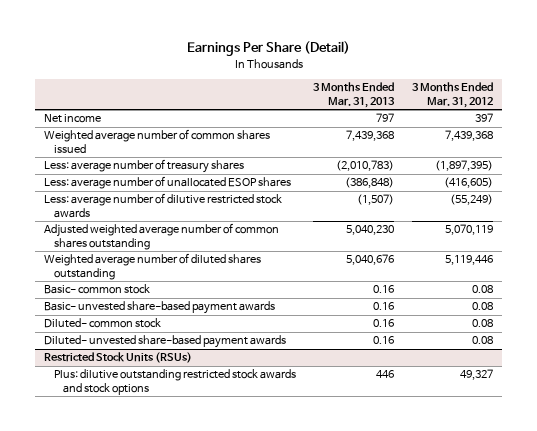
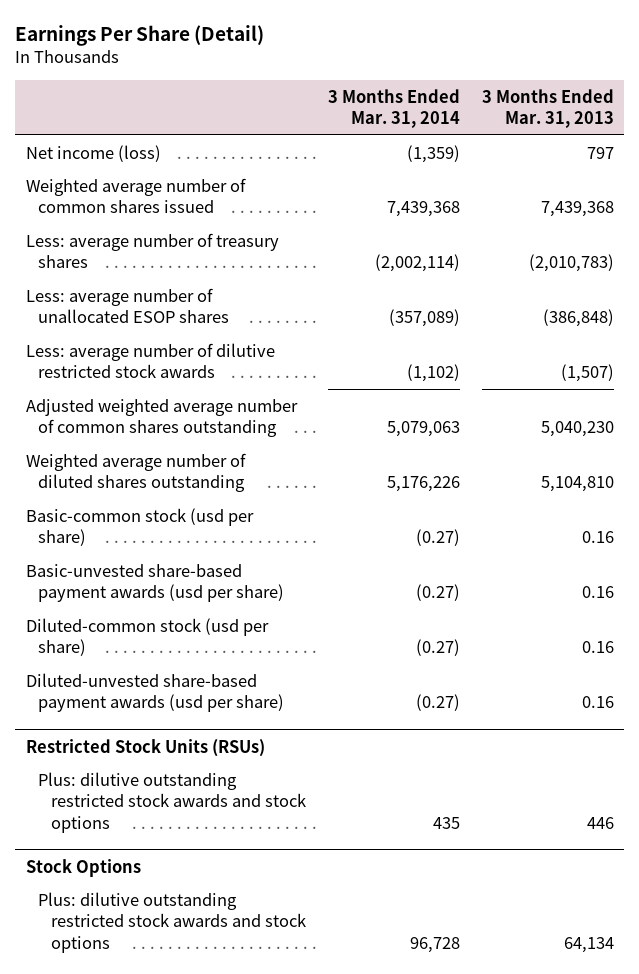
- | 3 Months Ended Mar. 31, 2013 | 3 Months Ended Mar. 31, 2012
+ | 3 Months Ended Mar. 31, 2014 | 3 Months Ended Mar. 31, 2013
- Net income | 797 | 397
+ Net income (loss) | (1,359) | 797
- Weighted average number of diluted shares outstanding | 5,040,676 | 5,119,446
- Basic- common stock | 0.16 | 0.08
- Basic- unvested share-based payment awards | 0.16 | 0.08
- Diluted- common stock | 0.16 | 0.08
- Diluted- unvested share-based payment awards | 0.16 | 0.08
+ Weighted average number of diluted shares outstanding | 5,176,226 | 5,104,810
+ Basic-common stock (usd per share) | (0.27) | 0.16
+ Basic-unvested share-based payment awards (usd per share) | (0.27) | 0.16
+ Diluted-common stock (usd per share) | (0.27) | 0.16
+ Diluted-unvested share-based payment awards (usd per share) | (0.27) | 0.16
+ Stock Options
+ Plus: dilutive outstanding restricted stock awards and stock options | 96,728 | 64,134

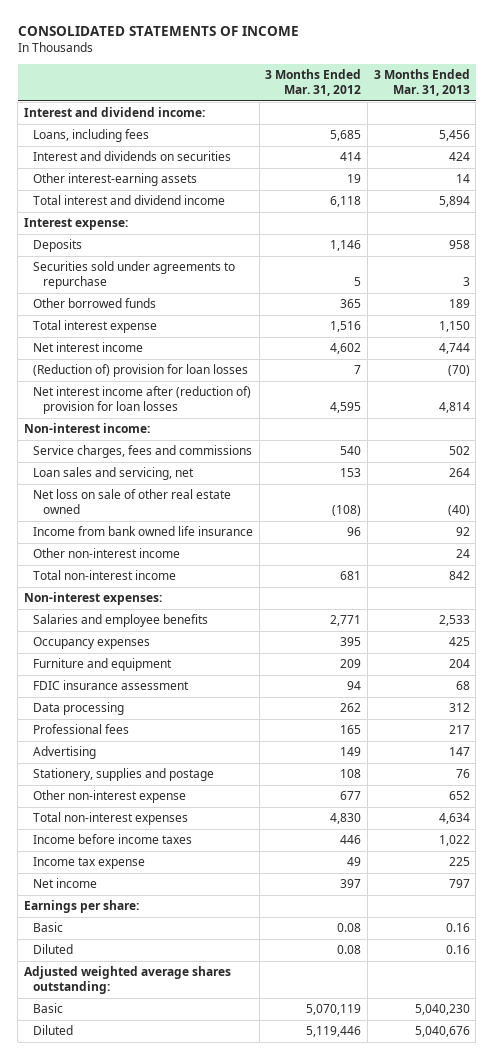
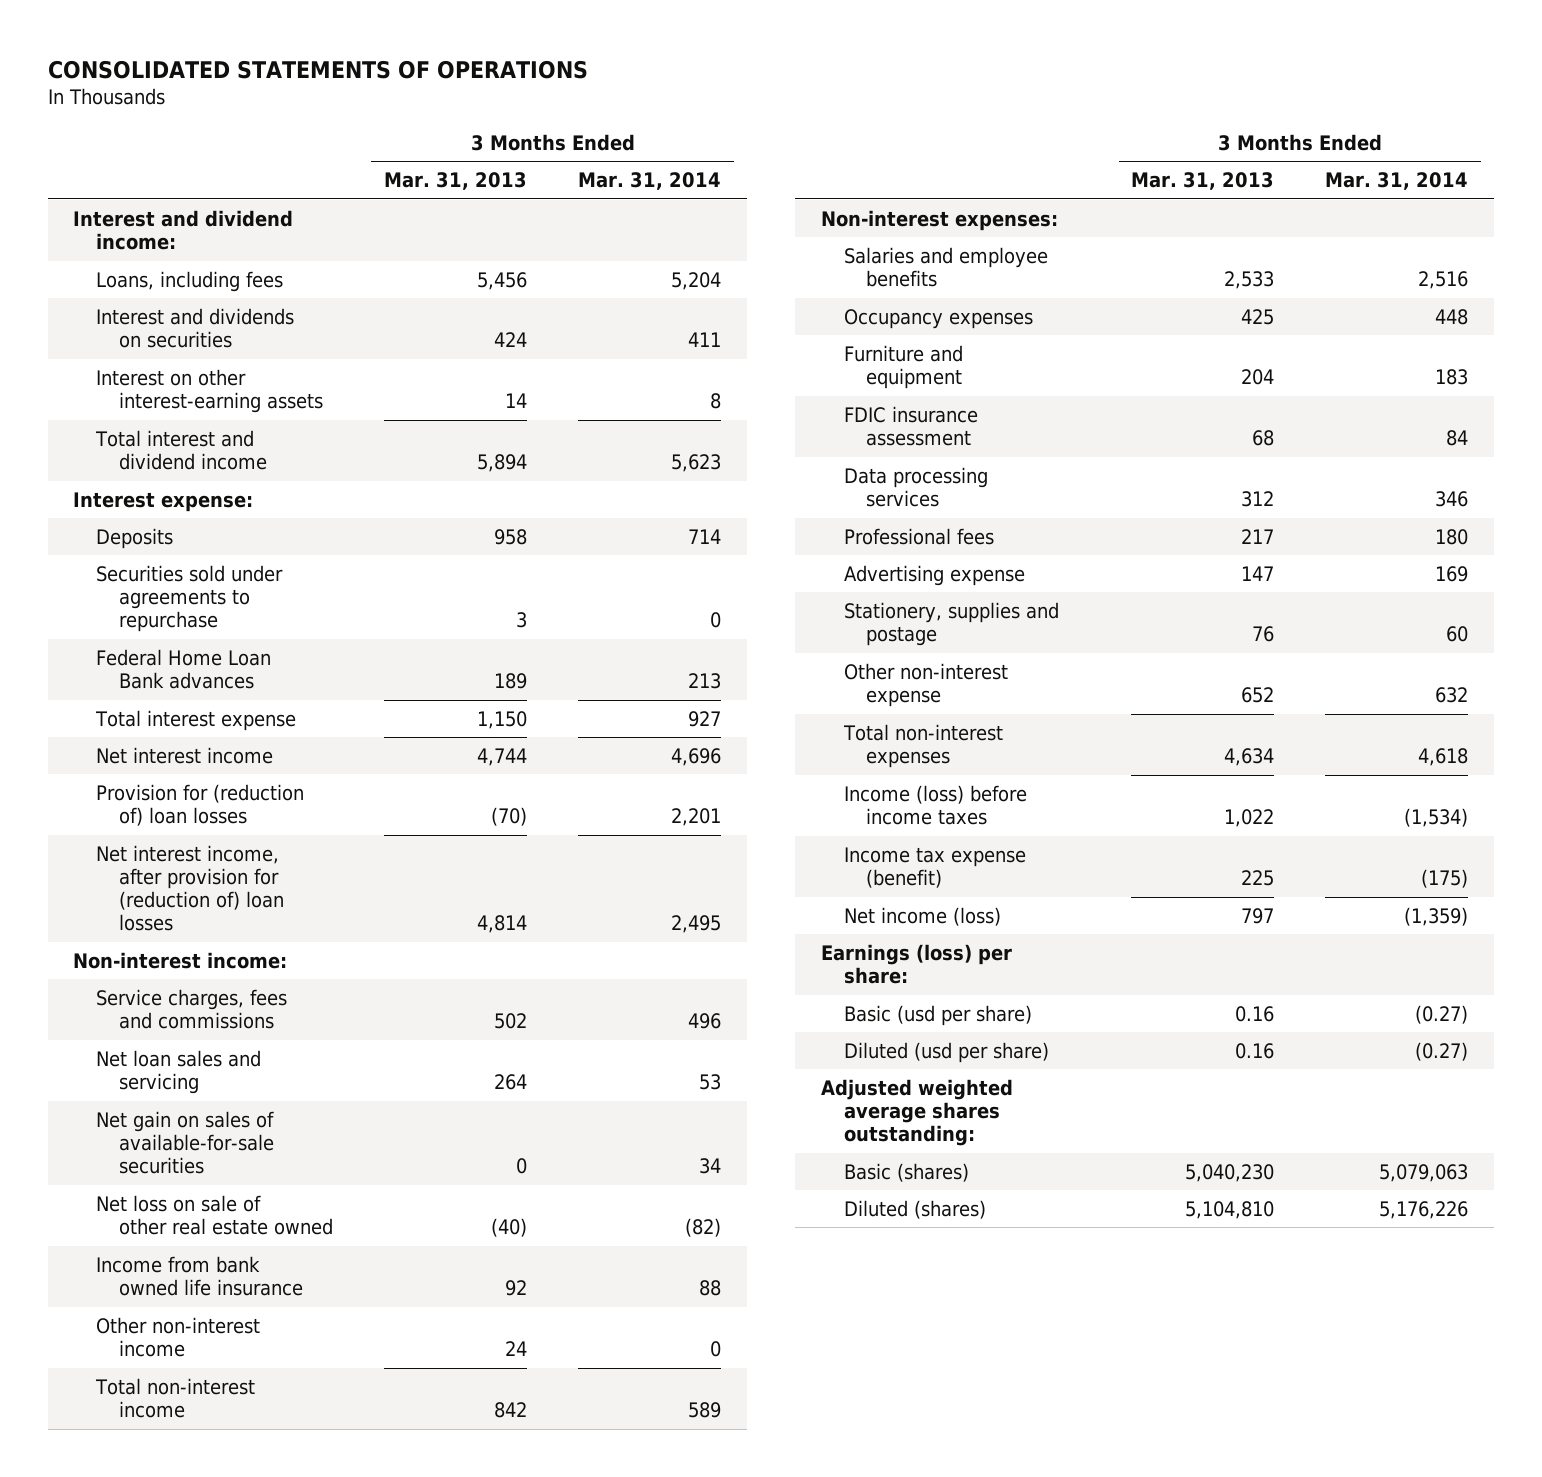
- CONSOLIDATED STATEMENTS OF INCOME
+ CONSOLIDATED STATEMENTS OF OPERATIONS
- | 3 Months Ended Mar. 31, 2012 | 3 Months Ended Mar. 31, 2013
+ | 3 Months Ended Mar. 31, 2013 | 3 Months Ended Mar. 31, 2014
- Other interest-earning assets | 19 | 14
+ Interest on other interest-earning assets | 14 | 8
- Other borrowed funds | 365 | 189
+ Federal Home Loan Bank advances | 189 | 213
- (Reduction of) provision for loan losses | 7 | (70)
- Net interest income after (reduction of) provision for loan losses | 4,595 | 4,814
+ Provision for (reduction of) loan losses | (70) | 2,201
+ Net interest income, after provision for (reduction of) loan losses | 4,814 | 2,495
- Loan sales and servicing, net | 153 | 264
+ Net loan sales and servicing | 264 | 53
+ Net gain on sales of available-for-sale securities | 0 | 34
- Data processing | 262 | 312
+ Data processing services | 312 | 346
- Advertising | 149 | 147
+ Advertising expense | 147 | 169
- Income before income taxes | 446 | 1,022
- Income tax expense | 49 | 225
- Net income | 397 | 797
- Earnings per share:
- Basic | 0.08 | 0.16
- Diluted | 0.08 | 0.16
+ Income (loss) before income taxes | 1,022 | (1,534)
+ Income tax expense (benefit) | 225 | (175)
+ Net income (loss) | 797 | (1,359)
+ Earnings (loss) per share:
+ Basic (usd per share) | 0.16 | (0.27)
+ Diluted (usd per share) | 0.16 | (0.27)
- Basic | 5,070,119 | 5,040,230
- Diluted | 5,119,446 | 5,040,676
+ Basic (shares) | 5,040,230 | 5,079,063
+ Diluted (shares) | 5,104,810 | 5,176,226

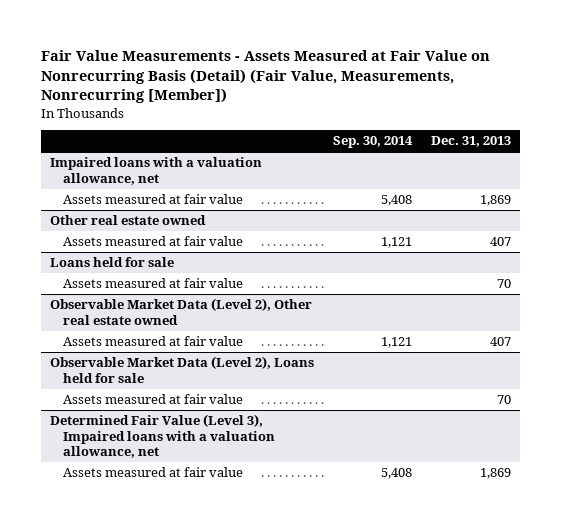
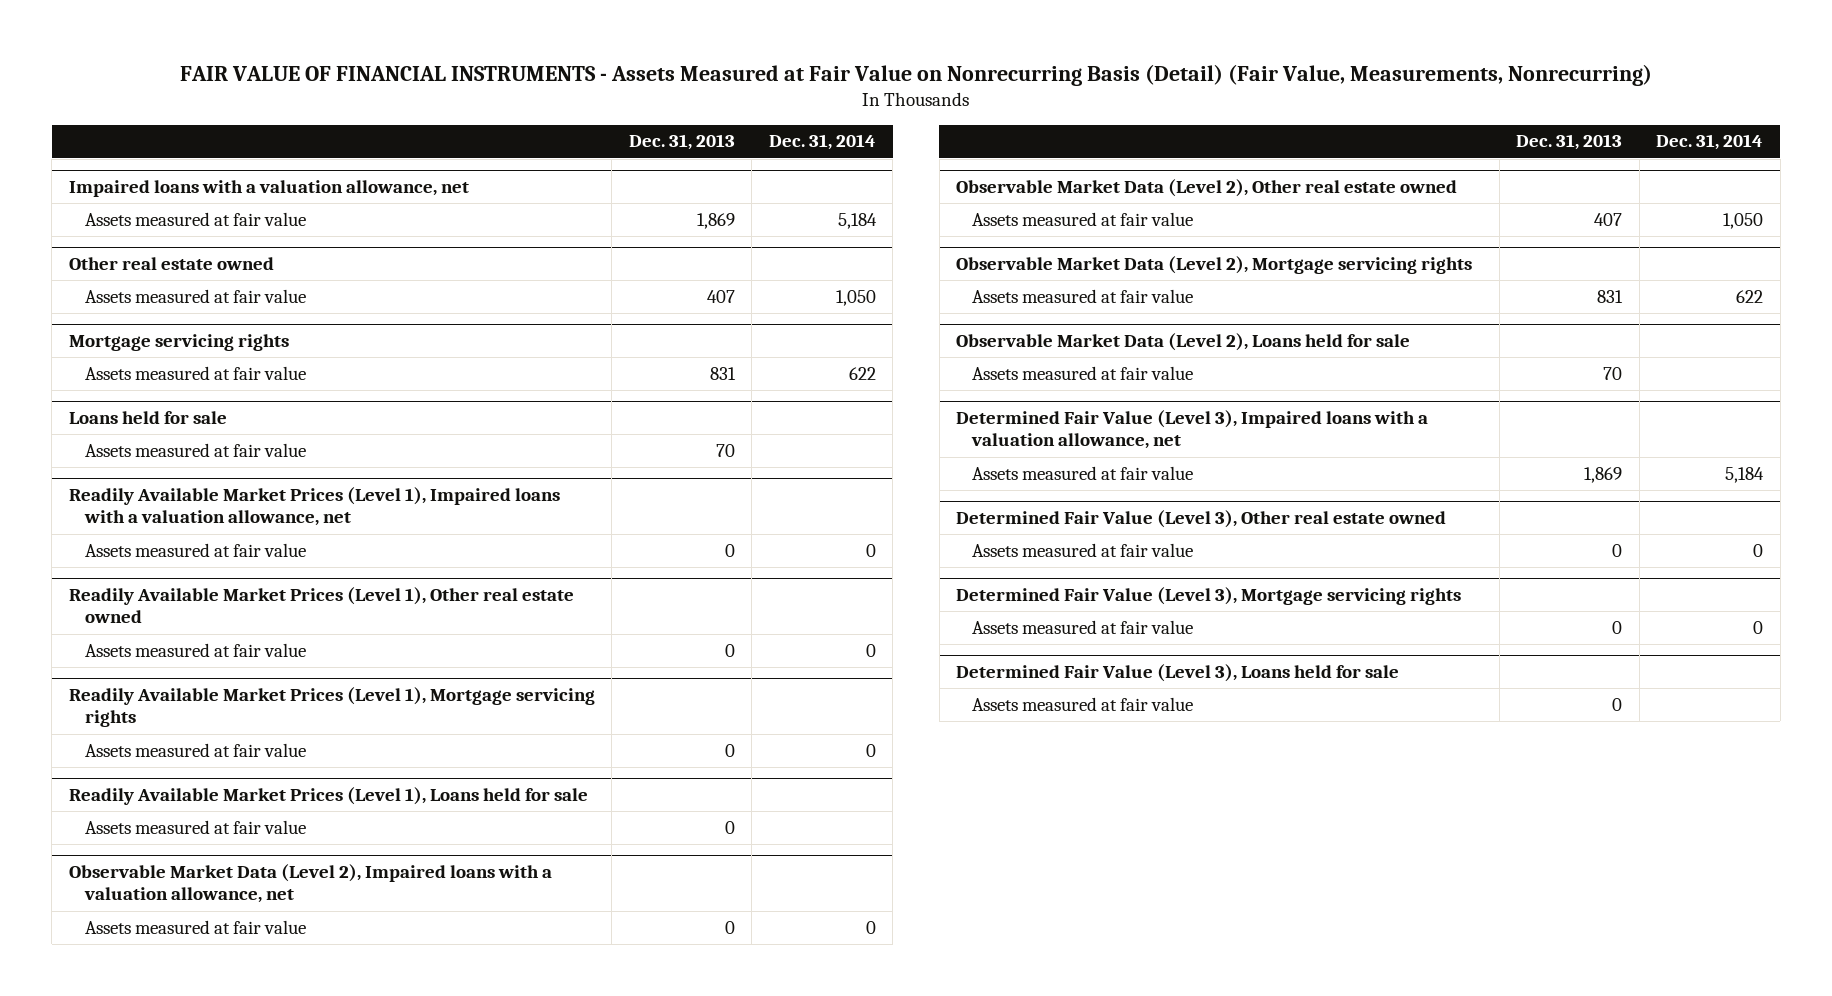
- Fair Value Measurements - Assets Measured at Fair Value on Nonrecurring Basis (Detail) (Fair Value, Measurements, Nonrecurring [Member])
+ FAIR VALUE OF FINANCIAL INSTRUMENTS - Assets Measured at Fair Value on Nonrecurring Basis (Detail) (Fair Value, Measurements, Nonrecurring)
- | Sep. 30, 2014 | Dec. 31, 2013
+ | Dec. 31, 2013 | Dec. 31, 2014
+ Mortgage servicing rights
+ Assets measured at fair value | 831 | 622
+ Readily Available Market Prices (Level 1), Impaired loans with a valuation allowance, net
+ Assets measured at fair value | 0 | 0
+ Readily Available Market Prices (Level 1), Other real estate owned
+ Assets measured at fair value | 0 | 0
+ Readily Available Market Prices (Level 1), Mortgage servicing rights
+ Assets measured at fair value | 0 | 0
+ Readily Available Market Prices (Level 1), Loans held for sale
+ Assets measured at fair value | 0 |
+ Observable Market Data (Level 2), Impaired loans with a valuation allowance, net
+ Assets measured at fair value | 0 | 0
+ Observable Market Data (Level 2), Mortgage servicing rights
+ Assets measured at fair value | 831 | 622
+ Determined Fair Value (Level 3), Other real estate owned
+ Assets measured at fair value | 0 | 0
+ Determined Fair Value (Level 3), Mortgage servicing rights
+ Assets measured at fair value | 0 | 0
+ Determined Fair Value (Level 3), Loans held for sale
+ Assets measured at fair value | 0 |

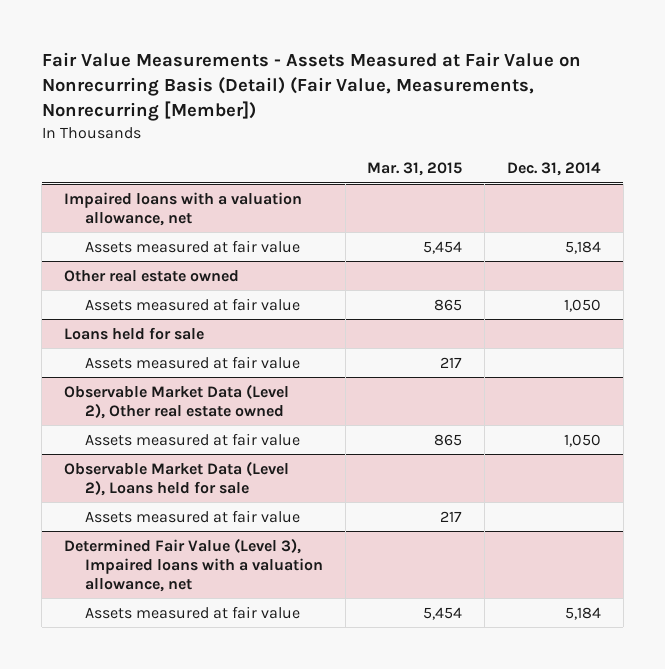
- FAIR VALUE OF FINANCIAL INSTRUMENTS - Assets Measured at Fair Value on Nonrecurring Basis (Detail) (Fair Value, Measurements, Nonrecurring)
+ Fair Value Measurements - Assets Measured at Fair Value on Nonrecurring Basis (Detail) (Fair Value, Measurements, Nonrecurring [Member])
- | Dec. 31, 2013 | Dec. 31, 2014
+ | Mar. 31, 2015 | Dec. 31, 2014
- Mortgage servicing rights
- Assets measured at fair value | 831 | 622
- Readily Available Market Prices (Level 1), Impaired loans with a valuation allowance, net
- Assets measured at fair value | 0 | 0
- Readily Available Market Prices (Level 1), Other real estate owned
- Assets measured at fair value | 0 | 0
- Readily Available Market Prices (Level 1), Mortgage servicing rights
- Assets measured at fair value | 0 | 0
- Readily Available Market Prices (Level 1), Loans held for sale
- Assets measured at fair value | 0 |
- Observable Market Data (Level 2), Impaired loans with a valuation allowance, net
- Assets measured at fair value | 0 | 0
- Observable Market Data (Level 2), Mortgage servicing rights
- Assets measured at fair value | 831 | 622
- Determined Fair Value (Level 3), Other real estate owned
- Assets measured at fair value | 0 | 0
- Determined Fair Value (Level 3), Mortgage servicing rights
- Assets measured at fair value | 0 | 0
- Determined Fair Value (Level 3), Loans held for sale
- Assets measured at fair value | 0 |

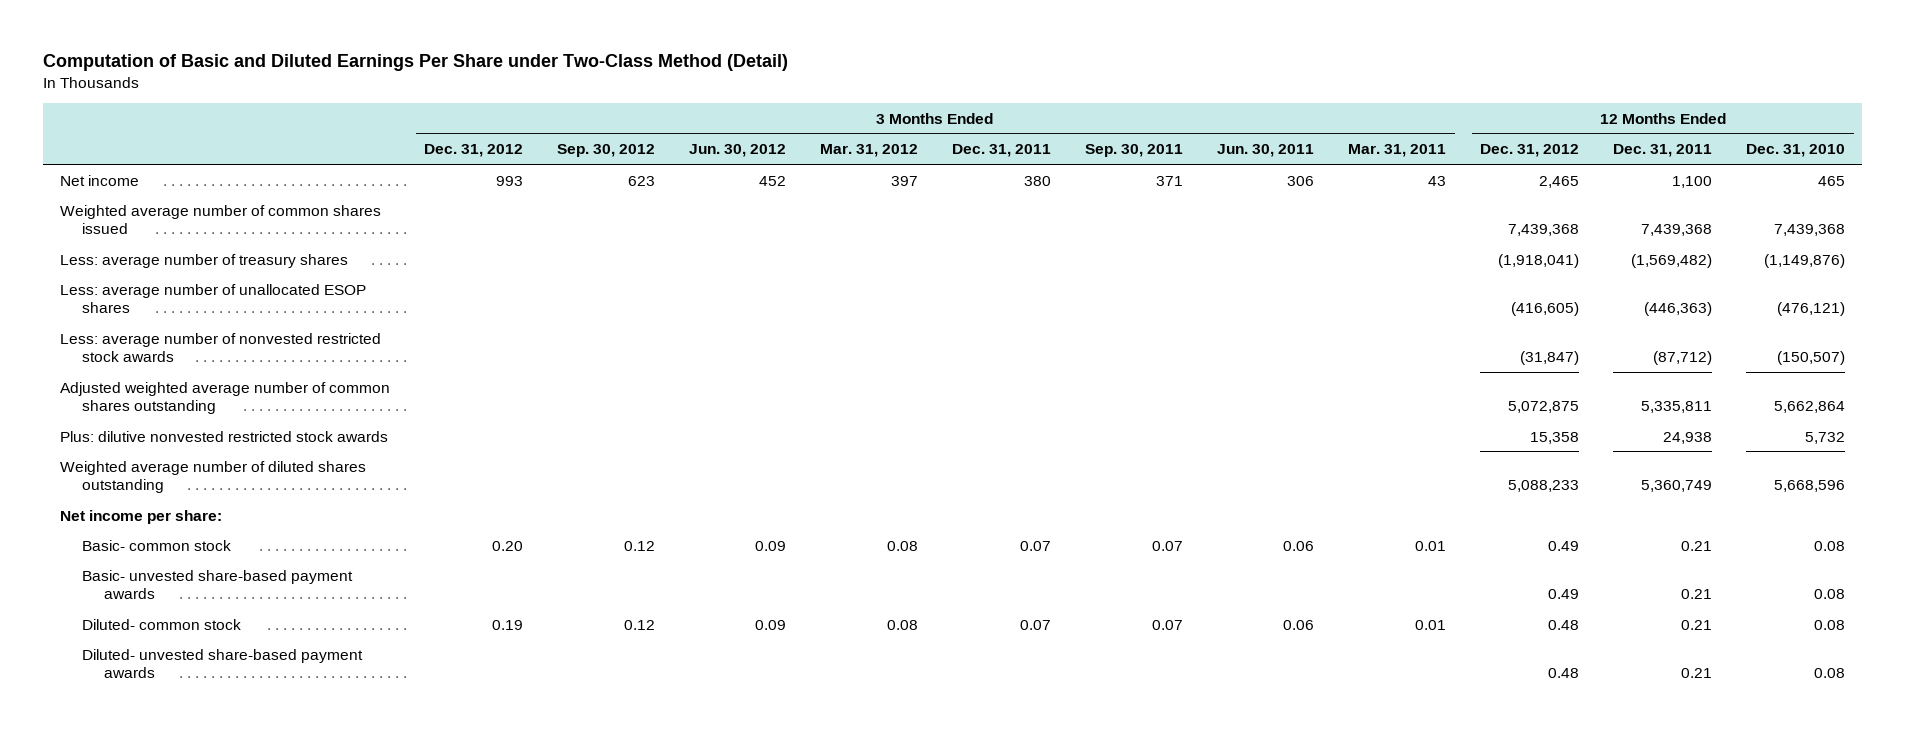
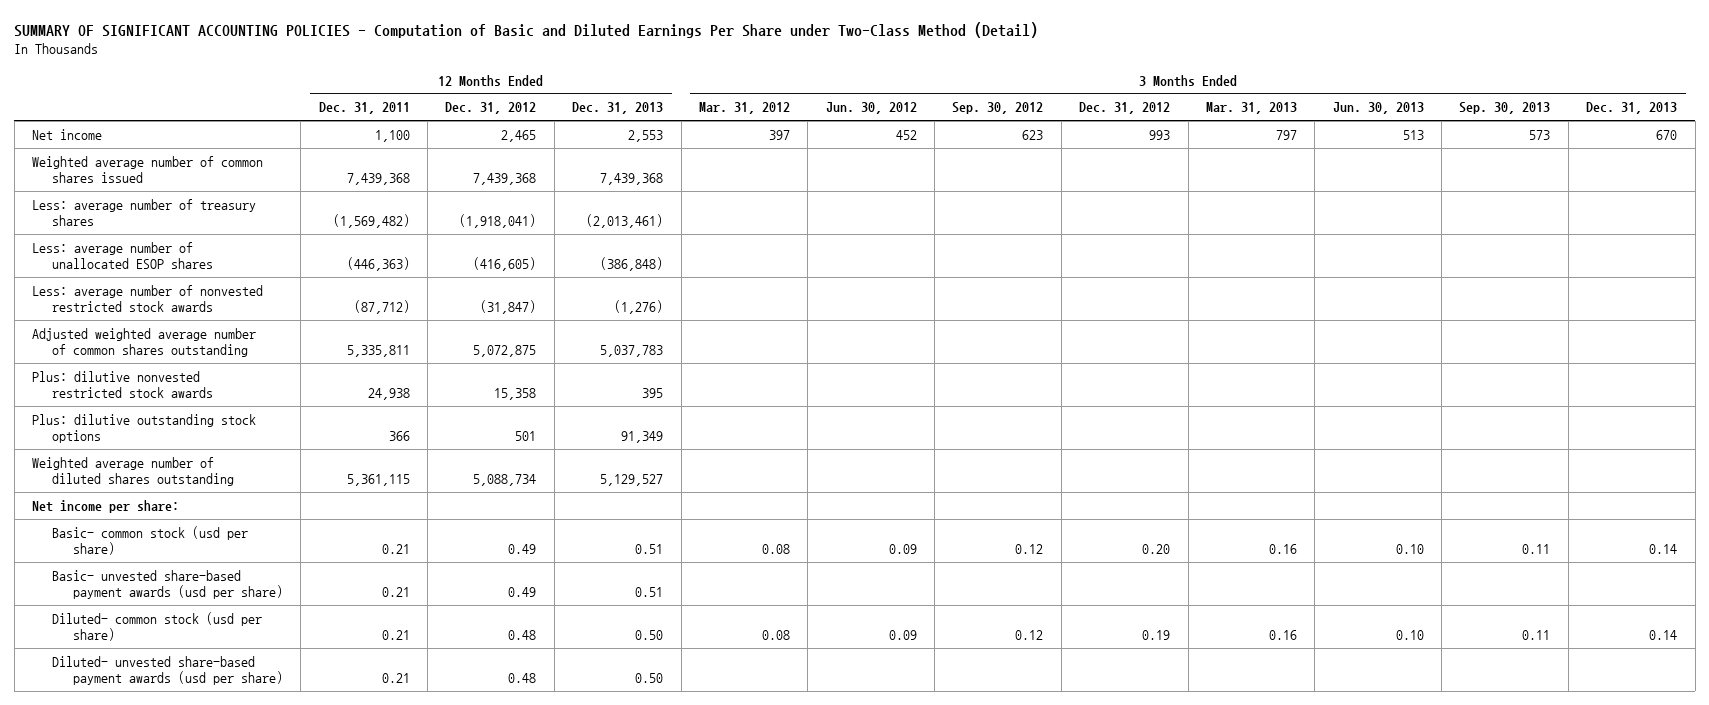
- Computation of Basic and Diluted Earnings Per Share under Two-Class Method (Detail)
+ SUMMARY OF SIGNIFICANT ACCOUNTING POLICIES - Computation of Basic and Diluted Earnings Per Share under Two-Class Method (Detail)
- | 3 Months Ended Dec. 31, 2012 | 3 Months Ended Sep. 30, 2012 | 3 Months Ended Jun. 30, 2012 | 3 Months Ended Mar. 31, 2012 | 3 Months Ended Dec. 31, 2011 | 3 Months Ended Sep. 30, 2011 | 3 Months Ended Jun. 30, 2011 | 3 Months Ended Mar. 31, 2011 | 12 Months Ended Dec. 31, 2012 | 12 Months Ended Dec. 31, 2011 | 12 Months Ended Dec. 31, 2010
+ | 12 Months Ended Dec. 31, 2011 | 12 Months Ended Dec. 31, 2012 | 12 Months Ended Dec. 31, 2013 | 3 Months Ended Mar. 31, 2012 | 3 Months Ended Jun. 30, 2012 | 3 Months Ended Sep. 30, 2012 | 3 Months Ended Dec. 31, 2012 | 3 Months Ended Mar. 31, 2013 | 3 Months Ended Jun. 30, 2013 | 3 Months Ended Sep. 30, 2013 | 3 Months Ended Dec. 31, 2013
- Weighted average number of diluted shares outstanding | | | | | | | | | 5,088,233 | 5,360,749 | 5,668,596
+ Plus: dilutive outstanding stock options | 366 | 501 | 91,349 | | | | | | | |
+ Weighted average number of diluted shares outstanding | 5,361,115 | 5,088,734 | 5,129,527 | | | | | | | |
- Basic- common stock | 0.20 | 0.12 | 0.09 | 0.08 | 0.07 | 0.07 | 0.06 | 0.01 | 0.49 | 0.21 | 0.08
- Basic- unvested share-based payment awards | | | | | | | | | 0.49 | 0.21 | 0.08
- Diluted- common stock | 0.19 | 0.12 | 0.09 | 0.08 | 0.07 | 0.07 | 0.06 | 0.01 | 0.48 | 0.21 | 0.08
- Diluted- unvested share-based payment awards | | | | | | | | | 0.48 | 0.21 | 0.08
+ Basic- common stock (usd per share) | 0.21 | 0.49 | 0.51 | 0.08 | 0.09 | 0.12 | 0.20 | 0.16 | 0.10 | 0.11 | 0.14
+ Basic- unvested share-based payment awards (usd per share) | 0.21 | 0.49 | 0.51 | | | | | | | |
+ Diluted- common stock (usd per share) | 0.21 | 0.48 | 0.50 | 0.08 | 0.09 | 0.12 | 0.19 | 0.16 | 0.10 | 0.11 | 0.14
+ Diluted- unvested share-based payment awards (usd per share) | 0.21 | 0.48 | 0.50 | | | | | | | |

